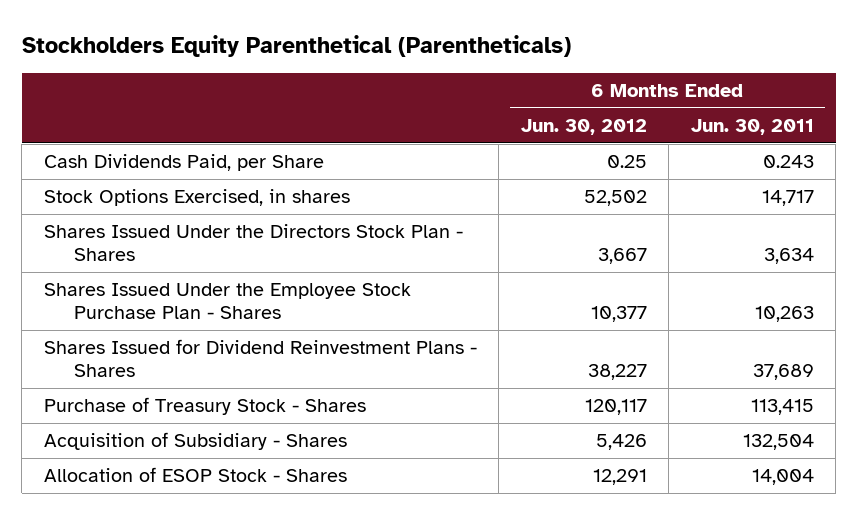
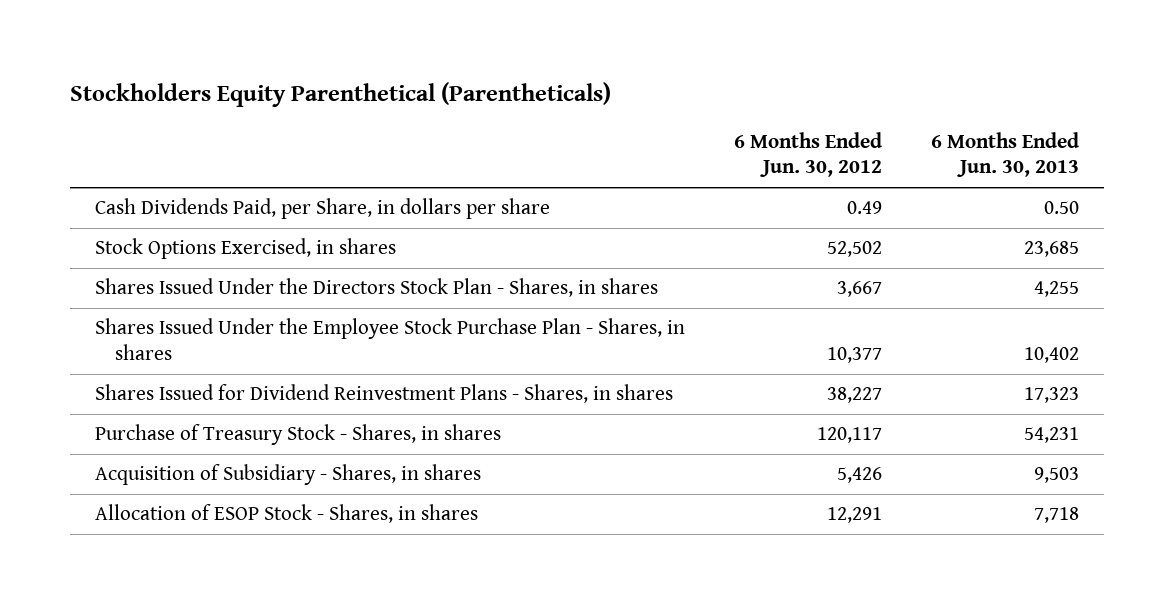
- | 6 Months Ended Jun. 30, 2012 | 6 Months Ended Jun. 30, 2011
+ | 6 Months Ended Jun. 30, 2012 | 6 Months Ended Jun. 30, 2013
- Cash Dividends Paid, per Share | 0.25 | 0.243
+ Cash Dividends Paid, per Share, in dollars per share | 0.49 | 0.50
- Shares Issued Under the Directors Stock Plan - Shares | 3,667 | 3,634
- Shares Issued Under the Employee Stock Purchase Plan - Shares | 10,377 | 10,263
- Shares Issued for Dividend Reinvestment Plans - Shares | 38,227 | 37,689
- Purchase of Treasury Stock - Shares | 120,117 | 113,415
- Acquisition of Subsidiary - Shares | 5,426 | 132,504
- Allocation of ESOP Stock - Shares | 12,291 | 14,004
+ Shares Issued Under the Directors Stock Plan - Shares, in shares | 3,667 | 4,255
+ Shares Issued Under the Employee Stock Purchase Plan - Shares, in shares | 10,377 | 10,402
+ Shares Issued for Dividend Reinvestment Plans - Shares, in shares | 38,227 | 17,323
+ Purchase of Treasury Stock - Shares, in shares | 120,117 | 54,231
+ Acquisition of Subsidiary - Shares, in shares | 5,426 | 9,503
+ Allocation of ESOP Stock - Shares, in shares | 12,291 | 7,718

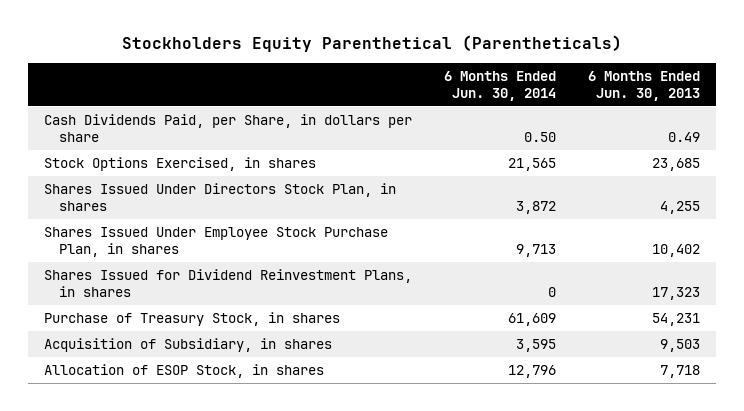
- | 6 Months Ended Jun. 30, 2012 | 6 Months Ended Jun. 30, 2013
+ | 6 Months Ended Jun. 30, 2014 | 6 Months Ended Jun. 30, 2013
- Cash Dividends Paid, per Share, in dollars per share | 0.49 | 0.50
+ Cash Dividends Paid, per Share, in dollars per share | 0.50 | 0.49
- Shares Issued Under the Directors Stock Plan - Shares, in shares | 3,667 | 4,255
- Shares Issued Under the Employee Stock Purchase Plan - Shares, in shares | 10,377 | 10,402
- Shares Issued for Dividend Reinvestment Plans - Shares, in shares | 38,227 | 17,323
- Purchase of Treasury Stock - Shares, in shares | 120,117 | 54,231
- Acquisition of Subsidiary - Shares, in shares | 5,426 | 9,503
- Allocation of ESOP Stock - Shares, in shares | 12,291 | 7,718
+ Shares Issued Under Directors Stock Plan, in shares | 3,872 | 4,255
+ Shares Issued Under Employee Stock Purchase Plan, in shares | 9,713 | 10,402
+ Shares Issued for Dividend Reinvestment Plans, in shares | 0 | 17,323
+ Purchase of Treasury Stock, in shares | 61,609 | 54,231
+ Acquisition of Subsidiary, in shares | 3,595 | 9,503
+ Allocation of ESOP Stock, in shares | 12,796 | 7,718

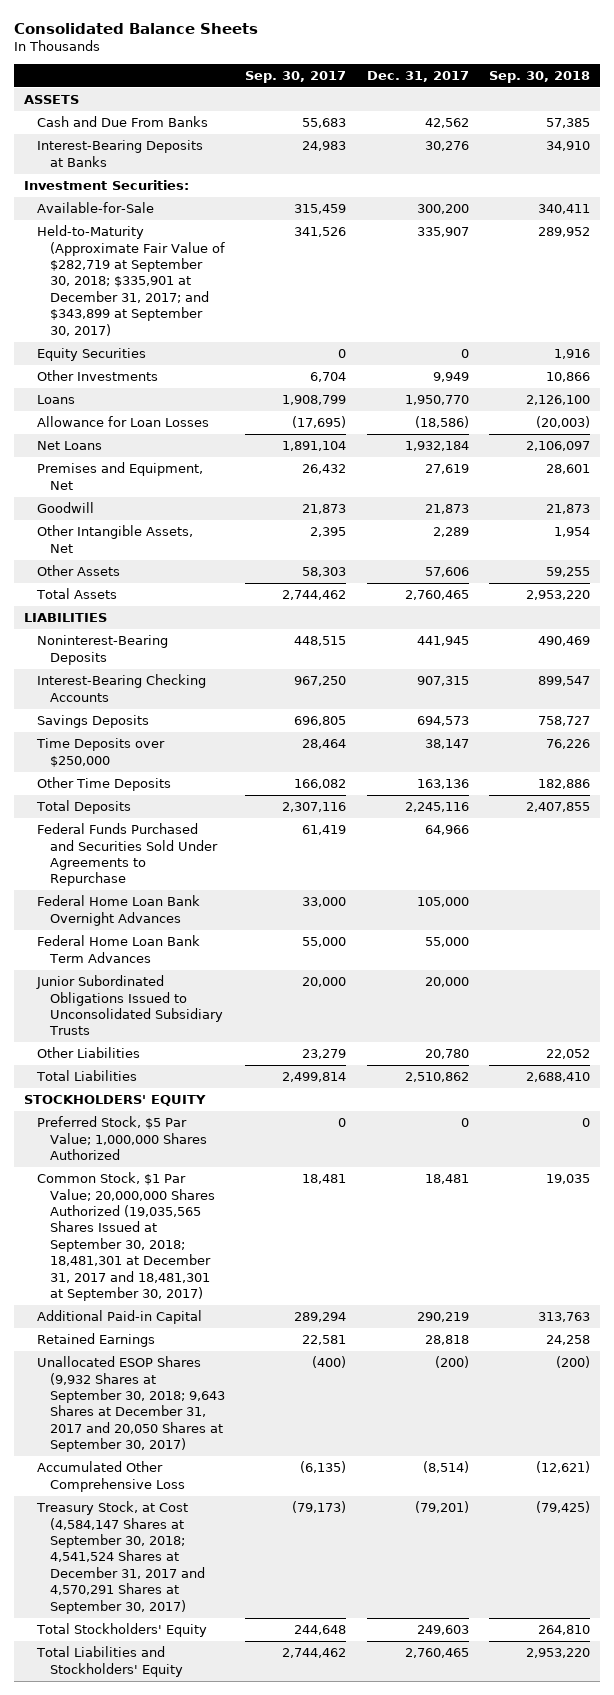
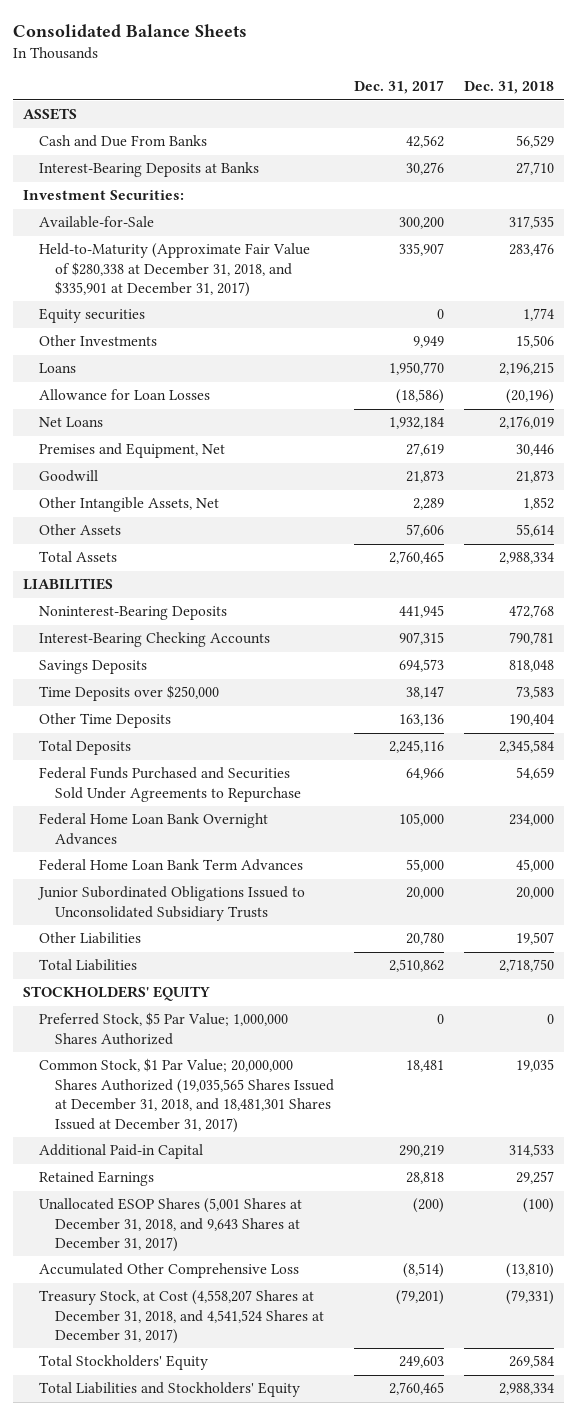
- | Sep. 30, 2017 | Dec. 31, 2017 | Sep. 30, 2018
+ | Dec. 31, 2017 | Dec. 31, 2018
- Held-to-Maturity (Approximate Fair Value of $282,719 at September 30, 2018; $335,901 at December 31, 2017; and $343,899 at September 30, 2017) | 341,526 | 335,907 | 289,952
- Equity Securities | 0 | 0 | 1,916
+ Held-to-Maturity (Approximate Fair Value of $280,338 at December 31, 2018, and $335,901 at December 31, 2017) | 335,907 | 283,476
+ Equity securities | 0 | 1,774
- Common Stock, $1 Par Value; 20,000,000 Shares Authorized (19,035,565 Shares Issued at September 30, 2018; 18,481,301 at December 31, 2017 and 18,481,301 at September 30, 2017) | 18,481 | 18,481 | 19,035
+ Common Stock, $1 Par Value; 20,000,000 Shares Authorized (19,035,565 Shares Issued at December 31, 2018, and 18,481,301 Shares Issued at December 31, 2017) | 18,481 | 19,035
- Unallocated ESOP Shares (9,932 Shares at September 30, 2018; 9,643 Shares at December 31, 2017 and 20,050 Shares at September 30, 2017) | (400) | (200) | (200)
+ Unallocated ESOP Shares (5,001 Shares at December 31, 2018, and 9,643 Shares at December 31, 2017) | (200) | (100)
- Treasury Stock, at Cost (4,584,147 Shares at September 30, 2018; 4,541,524 Shares at December 31, 2017 and 4,570,291 Shares at September 30, 2017) | (79,173) | (79,201) | (79,425)
+ Treasury Stock, at Cost (4,558,207 Shares at December 31, 2018, and 4,541,524 Shares at December 31, 2017) | (79,201) | (79,331)

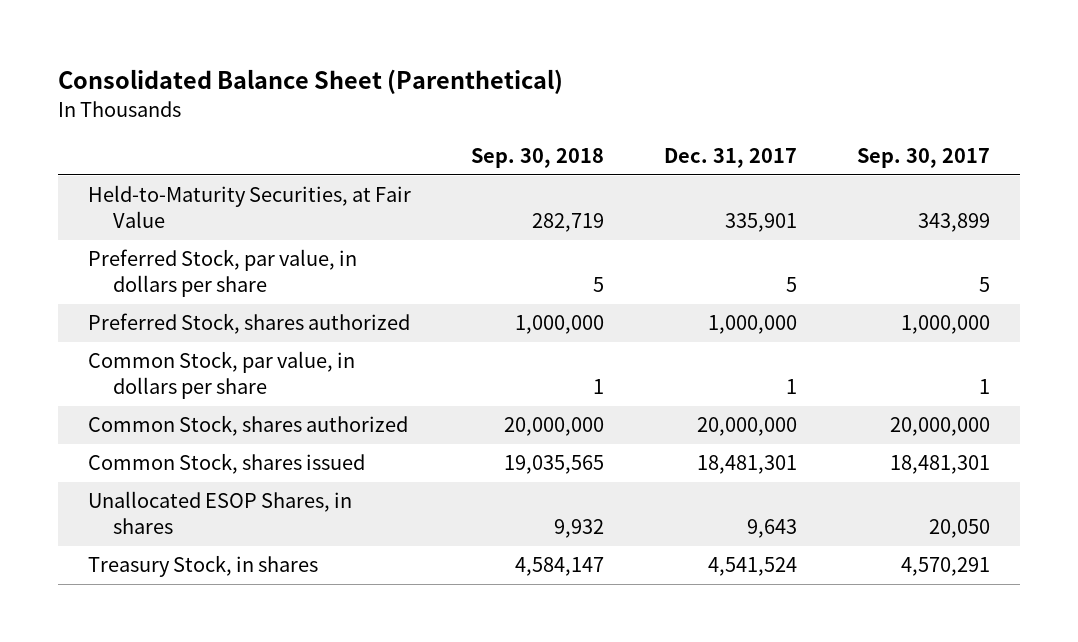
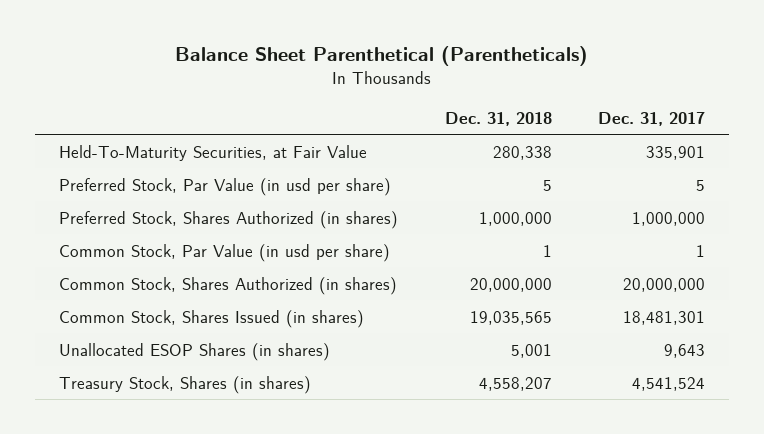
- Consolidated Balance Sheet (Parenthetical)
+ Balance Sheet Parenthetical (Parentheticals)
- | Sep. 30, 2018 | Dec. 31, 2017 | Sep. 30, 2017
+ | Dec. 31, 2018 | Dec. 31, 2017
- Held-to-Maturity Securities, at Fair Value | 282,719 | 335,901 | 343,899
- Preferred Stock, par value, in dollars per share | 5 | 5 | 5
- Preferred Stock, shares authorized | 1,000,000 | 1,000,000 | 1,000,000
- Common Stock, par value, in dollars per share | 1 | 1 | 1
- Common Stock, shares authorized | 20,000,000 | 20,000,000 | 20,000,000
- Common Stock, shares issued | 19,035,565 | 18,481,301 | 18,481,301
- Unallocated ESOP Shares, in shares | 9,932 | 9,643 | 20,050
- Treasury Stock, in shares | 4,584,147 | 4,541,524 | 4,570,291
+ Held-To-Maturity Securities, at Fair Value | 280,338 | 335,901
+ Preferred Stock, Par Value (in usd per share) | 5 | 5
+ Preferred Stock, Shares Authorized (in shares) | 1,000,000 | 1,000,000
+ Common Stock, Par Value (in usd per share) | 1 | 1
+ Common Stock, Shares Authorized (in shares) | 20,000,000 | 20,000,000
+ Common Stock, Shares Issued (in shares) | 19,035,565 | 18,481,301
+ Unallocated ESOP Shares (in shares) | 5,001 | 9,643
+ Treasury Stock, Shares (in shares) | 4,558,207 | 4,541,524

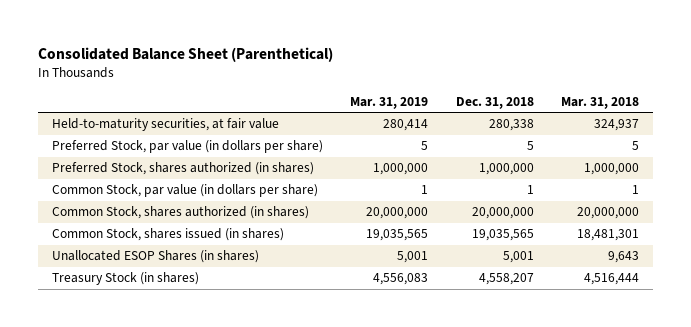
- Balance Sheet Parenthetical (Parentheticals)
+ Consolidated Balance Sheet (Parenthetical)
- | Dec. 31, 2018 | Dec. 31, 2017
+ | Mar. 31, 2019 | Dec. 31, 2018 | Mar. 31, 2018
- Held-To-Maturity Securities, at Fair Value | 280,338 | 335,901
- Preferred Stock, Par Value (in usd per share) | 5 | 5
- Preferred Stock, Shares Authorized (in shares) | 1,000,000 | 1,000,000
- Common Stock, Par Value (in usd per share) | 1 | 1
- Common Stock, Shares Authorized (in shares) | 20,000,000 | 20,000,000
- Common Stock, Shares Issued (in shares) | 19,035,565 | 18,481,301
+ Held-to-maturity securities, at fair value | 280,414 | 280,338 | 324,937
+ Preferred Stock, par value (in dollars per share) | 5 | 5 | 5
+ Preferred Stock, shares authorized (in shares) | 1,000,000 | 1,000,000 | 1,000,000
+ Common Stock, par value (in dollars per share) | 1 | 1 | 1
+ Common Stock, shares authorized (in shares) | 20,000,000 | 20,000,000 | 20,000,000
+ Common Stock, shares issued (in shares) | 19,035,565 | 19,035,565 | 18,481,301
- Treasury Stock, Shares (in shares) | 4,558,207 | 4,541,524
+ Treasury Stock (in shares) | 4,556,083 | 4,558,207 | 4,516,444

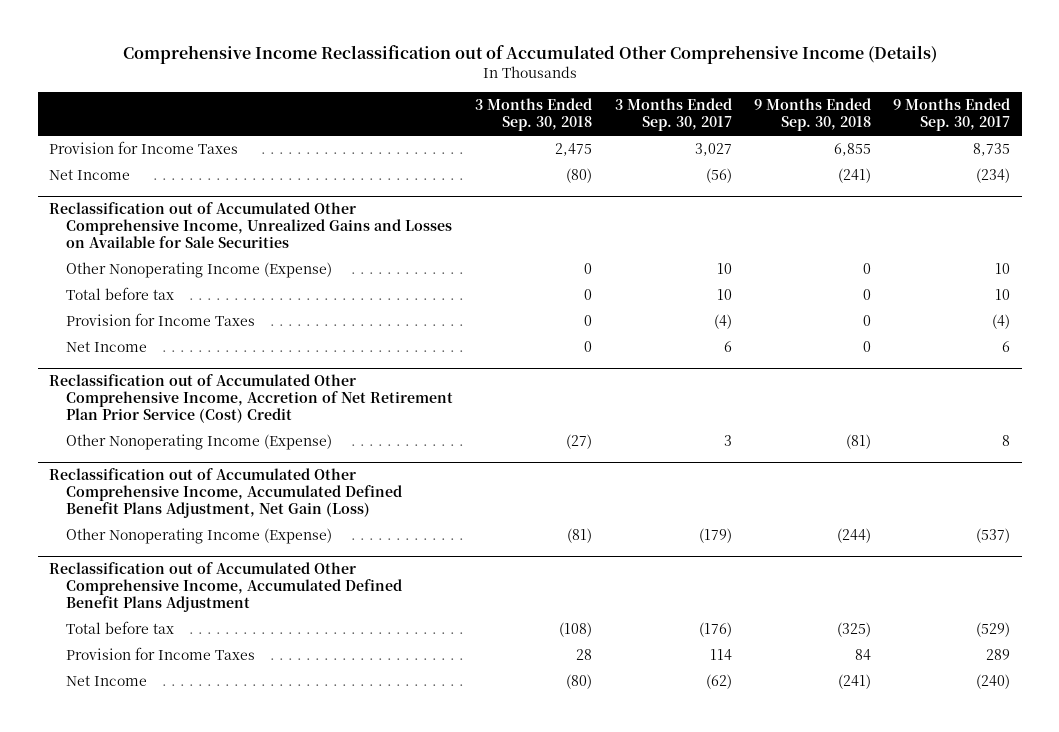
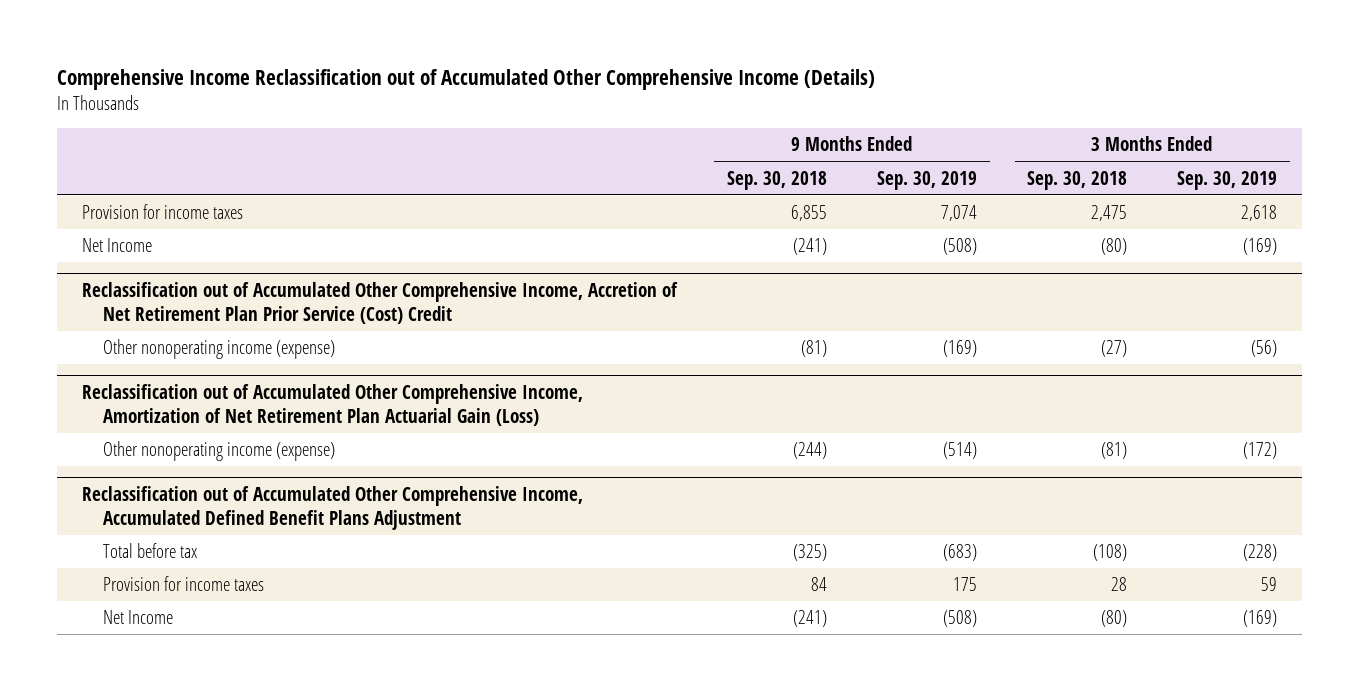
- | 3 Months Ended Sep. 30, 2018 | 3 Months Ended Sep. 30, 2017 | 9 Months Ended Sep. 30, 2018 | 9 Months Ended Sep. 30, 2017
+ | 9 Months Ended Sep. 30, 2018 | 9 Months Ended Sep. 30, 2019 | 3 Months Ended Sep. 30, 2018 | 3 Months Ended Sep. 30, 2019
- Provision for Income Taxes | 2,475 | 3,027 | 6,855 | 8,735
+ Provision for income taxes | 6,855 | 7,074 | 2,475 | 2,618
- Reclassification out of Accumulated Other Comprehensive Income, Unrealized Gains and Losses on Available for Sale Securities
- Other Nonoperating Income (Expense) | 0 | 10 | 0 | 10
- Total before tax | 0 | 10 | 0 | 10
- Provision for Income Taxes | 0 | (4) | 0 | (4)
- Net Income | 0 | 6 | 0 | 6
@ Reclassification out of Accumulated Other Comprehensive Income, Accretion of Net Retirement Plan Prior Service (Cost) Credit
- Other Nonoperating Income (Expense) | (27) | 3 | (81) | 8
- Reclassification out of Accumulated Other Comprehensive Income, Accumulated Defined Benefit Plans Adjustment, Net Gain (Loss)
- Other Nonoperating Income (Expense) | (81) | (179) | (244) | (537)
@ Reclassification out of Accumulated Other Comprehensive Income, Accretion of Net Retirement Plan Prior Service (Cost) Credit
+ Other nonoperating income (expense) | (81) | (169) | (27) | (56)
+ Reclassification out of Accumulated Other Comprehensive Income, Amortization of Net Retirement Plan Actuarial Gain (Loss)
+ Other nonoperating income (expense) | (244) | (514) | (81) | (172)
@ Reclassification out of Accumulated Other Comprehensive Income, Accumulated Defined Benefit Plans Adjustment
- Provision for Income Taxes | 28 | 114 | 84 | 289
+ Provision for income taxes | 84 | 175 | 28 | 59

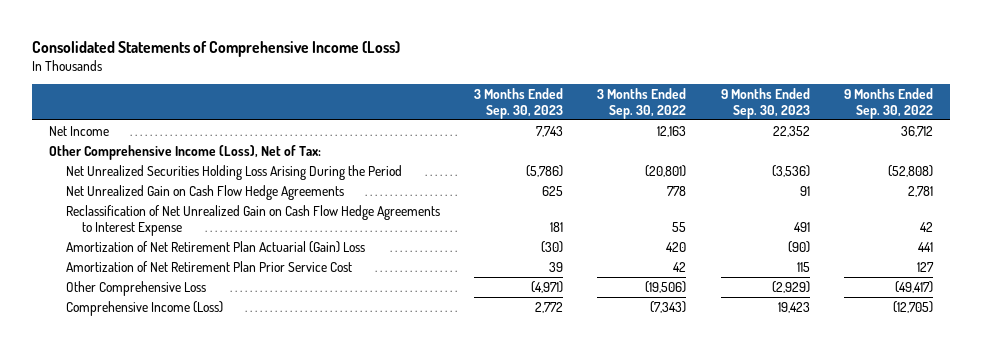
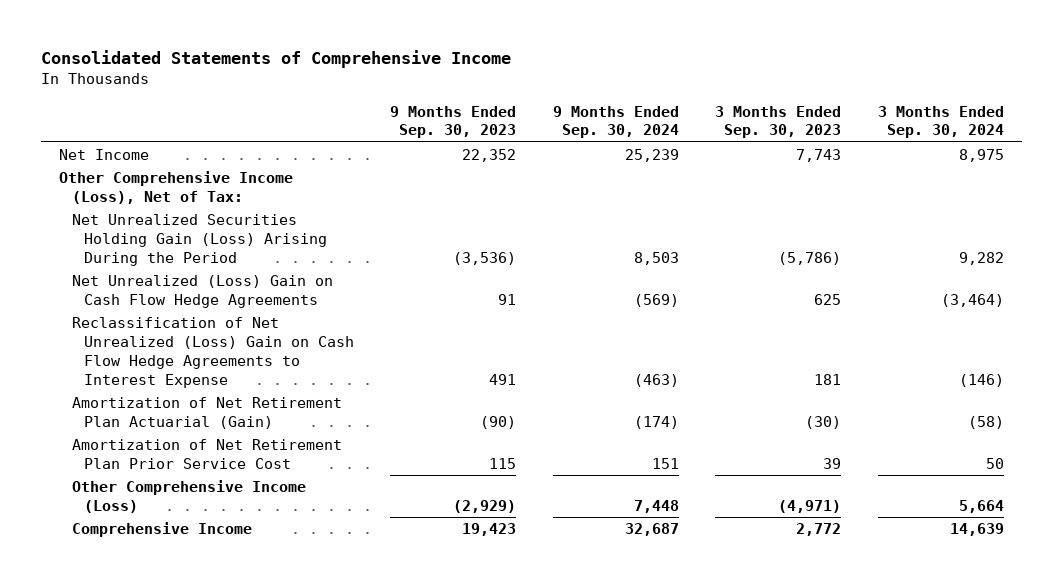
- Consolidated Statements of Comprehensive Income (Loss)
+ Consolidated Statements of Comprehensive Income
- | 3 Months Ended Sep. 30, 2023 | 3 Months Ended Sep. 30, 2022 | 9 Months Ended Sep. 30, 2023 | 9 Months Ended Sep. 30, 2022
+ | 9 Months Ended Sep. 30, 2023 | 9 Months Ended Sep. 30, 2024 | 3 Months Ended Sep. 30, 2023 | 3 Months Ended Sep. 30, 2024
- Net Unrealized Securities Holding Loss Arising During the Period | (5,786) | (20,801) | (3,536) | (52,808)
- Net Unrealized Gain on Cash Flow Hedge Agreements | 625 | 778 | 91 | 2,781
- Reclassification of Net Unrealized Gain on Cash Flow Hedge Agreements to Interest Expense | 181 | 55 | 491 | 42
- Amortization of Net Retirement Plan Actuarial (Gain) Loss | (30) | 420 | (90) | 441
+ Net Unrealized Securities Holding Gain (Loss) Arising During the Period | (3,536) | 8,503 | (5,786) | 9,282
+ Net Unrealized (Loss) Gain on Cash Flow Hedge Agreements | 91 | (569) | 625 | (3,464)
+ Reclassification of Net Unrealized (Loss) Gain on Cash Flow Hedge Agreements to Interest Expense | 491 | (463) | 181 | (146)
+ Amortization of Net Retirement Plan Actuarial (Gain) | (90) | (174) | (30) | (58)
- Other Comprehensive Loss | (4,971) | (19,506) | (2,929) | (49,417)
- Comprehensive Income (Loss) | 2,772 | (7,343) | 19,423 | (12,705)
+ Other Comprehensive Income (Loss) | (2,929) | 7,448 | (4,971) | 5,664
+ Comprehensive Income | 19,423 | 32,687 | 2,772 | 14,639

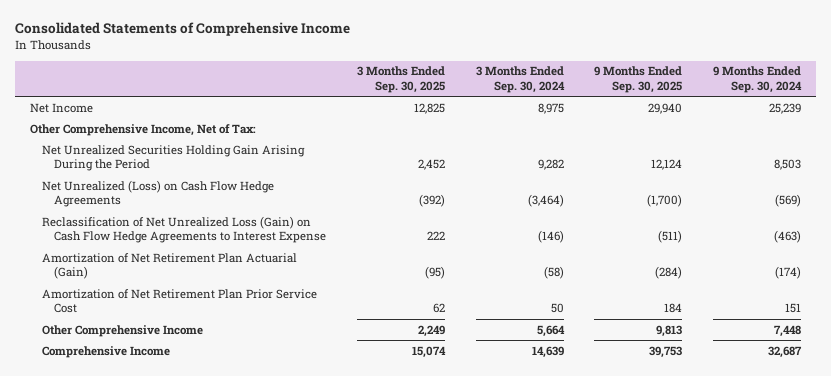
- | 9 Months Ended Sep. 30, 2023 | 9 Months Ended Sep. 30, 2024 | 3 Months Ended Sep. 30, 2023 | 3 Months Ended Sep. 30, 2024
+ | 3 Months Ended Sep. 30, 2025 | 3 Months Ended Sep. 30, 2024 | 9 Months Ended Sep. 30, 2025 | 9 Months Ended Sep. 30, 2024
- Other Comprehensive Income (Loss), Net of Tax:
- Net Unrealized Securities Holding Gain (Loss) Arising During the Period | (3,536) | 8,503 | (5,786) | 9,282
- Net Unrealized (Loss) Gain on Cash Flow Hedge Agreements | 91 | (569) | 625 | (3,464)
- Reclassification of Net Unrealized (Loss) Gain on Cash Flow Hedge Agreements to Interest Expense | 491 | (463) | 181 | (146)
+ Other Comprehensive Income, Net of Tax:
+ Net Unrealized Securities Holding Gain Arising During the Period | 2,452 | 9,282 | 12,124 | 8,503
+ Net Unrealized (Loss) on Cash Flow Hedge Agreements | (392) | (3,464) | (1,700) | (569)
+ Reclassification of Net Unrealized Loss (Gain) on Cash Flow Hedge Agreements to Interest Expense | 222 | (146) | (511) | (463)
- Other Comprehensive Income (Loss) | (2,929) | 7,448 | (4,971) | 5,664
+ Other Comprehensive Income | 2,249 | 5,664 | 9,813 | 7,448

